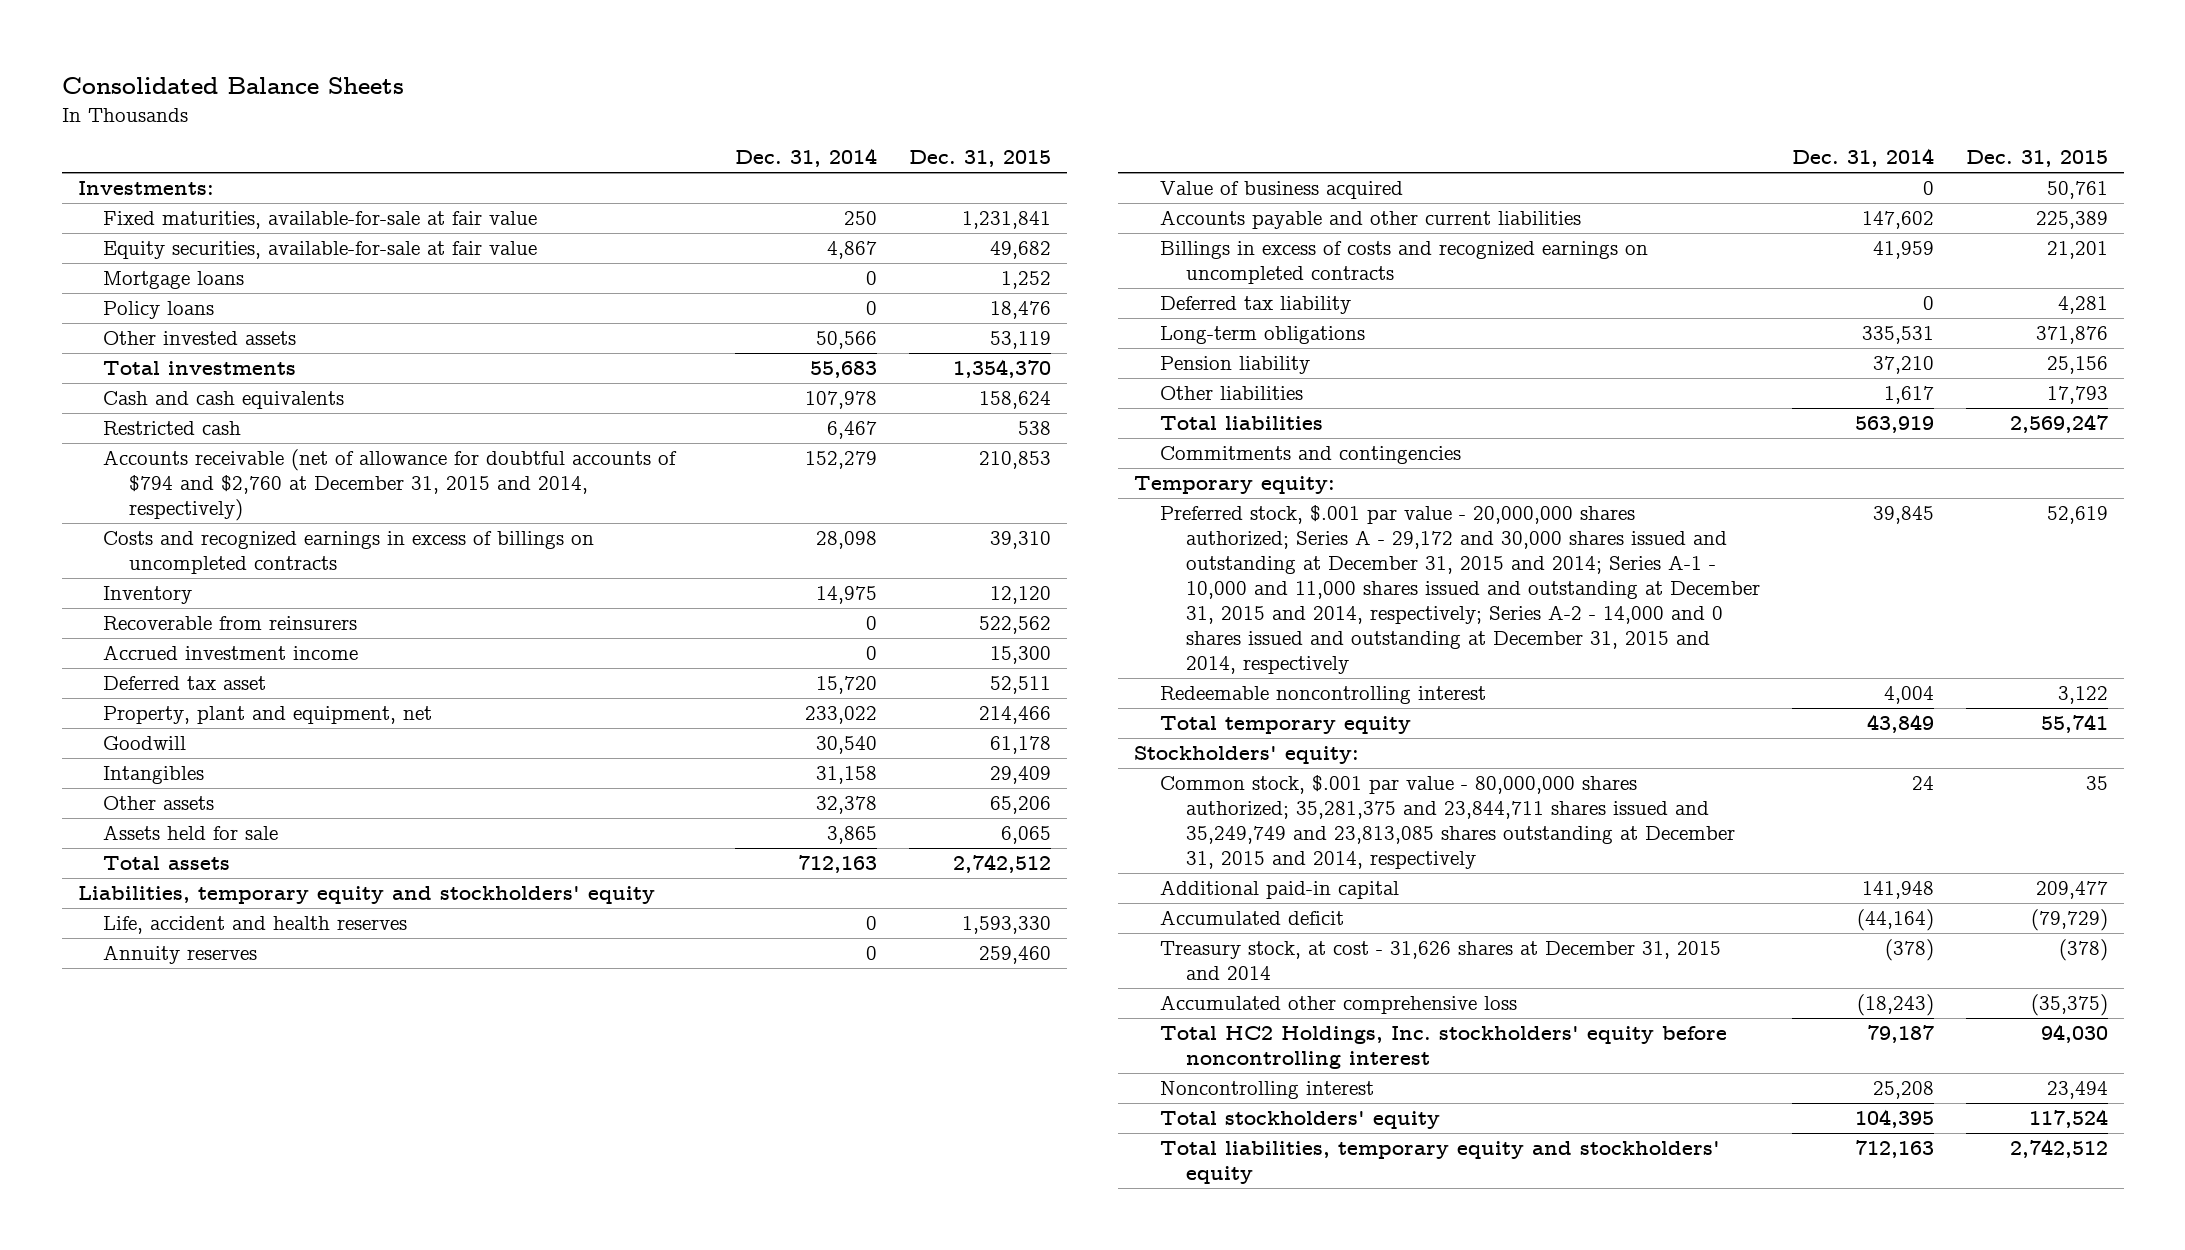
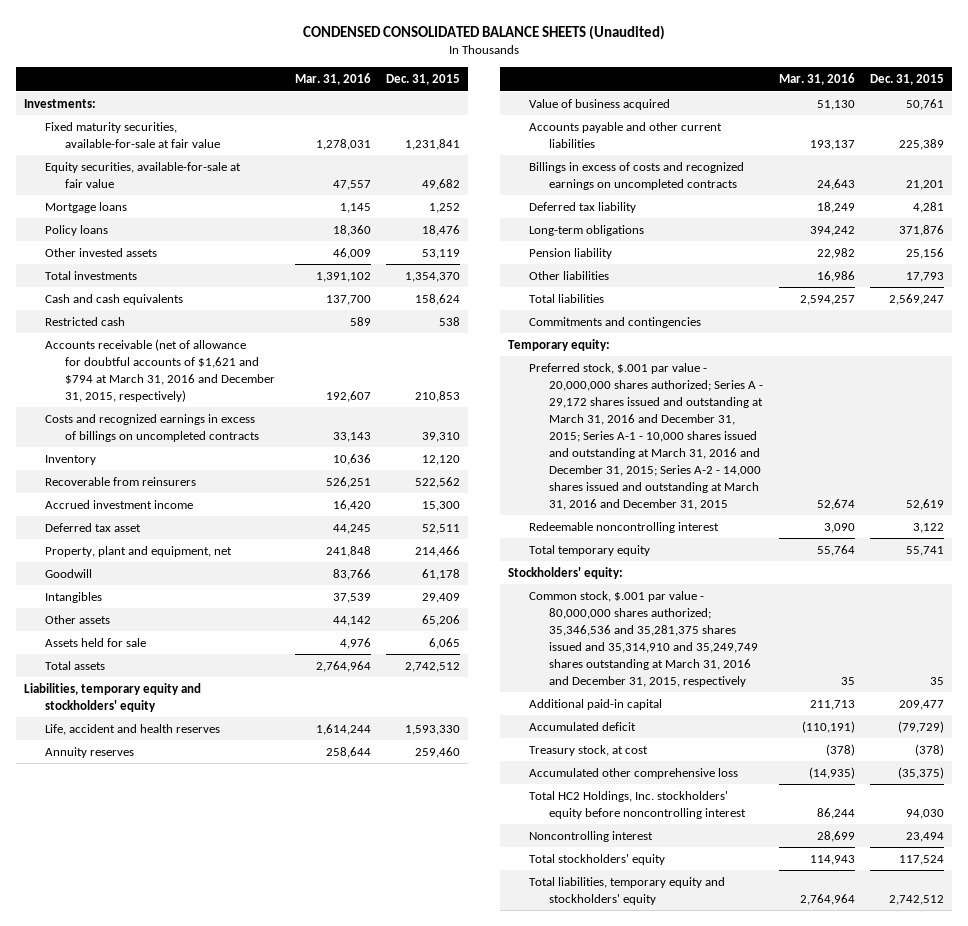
- Consolidated Balance Sheets
+ CONDENSED CONSOLIDATED BALANCE SHEETS (Unaudited)
- | Dec. 31, 2014 | Dec. 31, 2015
+ | Mar. 31, 2016 | Dec. 31, 2015
- Fixed maturities, available-for-sale at fair value | 250 | 1,231,841
+ Fixed maturity securities, available-for-sale at fair value | 1,278,031 | 1,231,841
- Accounts receivable (net of allowance for doubtful accounts of $794 and $2,760 at December 31, 2015 and 2014, respectively) | 152,279 | 210,853
+ Accounts receivable (net of allowance for doubtful accounts of $1,621 and $794 at March 31, 2016 and December 31, 2015, respectively) | 192,607 | 210,853
- Preferred stock, $.001 par value - 20,000,000 shares authorized; Series A - 29,172 and 30,000 shares issued and outstanding at December 31, 2015 and 2014; Series A-1 - 10,000 and 11,000 shares issued and outstanding at December 31, 2015 and 2014, respectively; Series A-2 - 14,000 and 0 shares issued and outstanding at December 31, 2015 and 2014, respectively | 39,845 | 52,619
+ Preferred stock, $.001 par value - 20,000,000 shares authorized; Series A - 29,172 shares issued and outstanding at March 31, 2016 and December 31, 2015; Series A-1 - 10,000 shares issued and outstanding at March 31, 2016 and December 31, 2015; Series A-2 - 14,000 shares issued and outstanding at March 31, 2016 and December 31, 2015 | 52,674 | 52,619
- Common stock, $.001 par value - 80,000,000 shares authorized; 35,281,375 and 23,844,711 shares issued and 35,249,749 and 23,813,085 shares outstanding at December 31, 2015 and 2014, respectively | 24 | 35
+ Common stock, $.001 par value - 80,000,000 shares authorized; 35,346,536 and 35,281,375 shares issued and 35,314,910 and 35,249,749 shares outstanding at March 31, 2016 and December 31, 2015, respectively | 35 | 35
- Treasury stock, at cost - 31,626 shares at December 31, 2015 and 2014 | (378) | (378)
+ Treasury stock, at cost | (378) | (378)

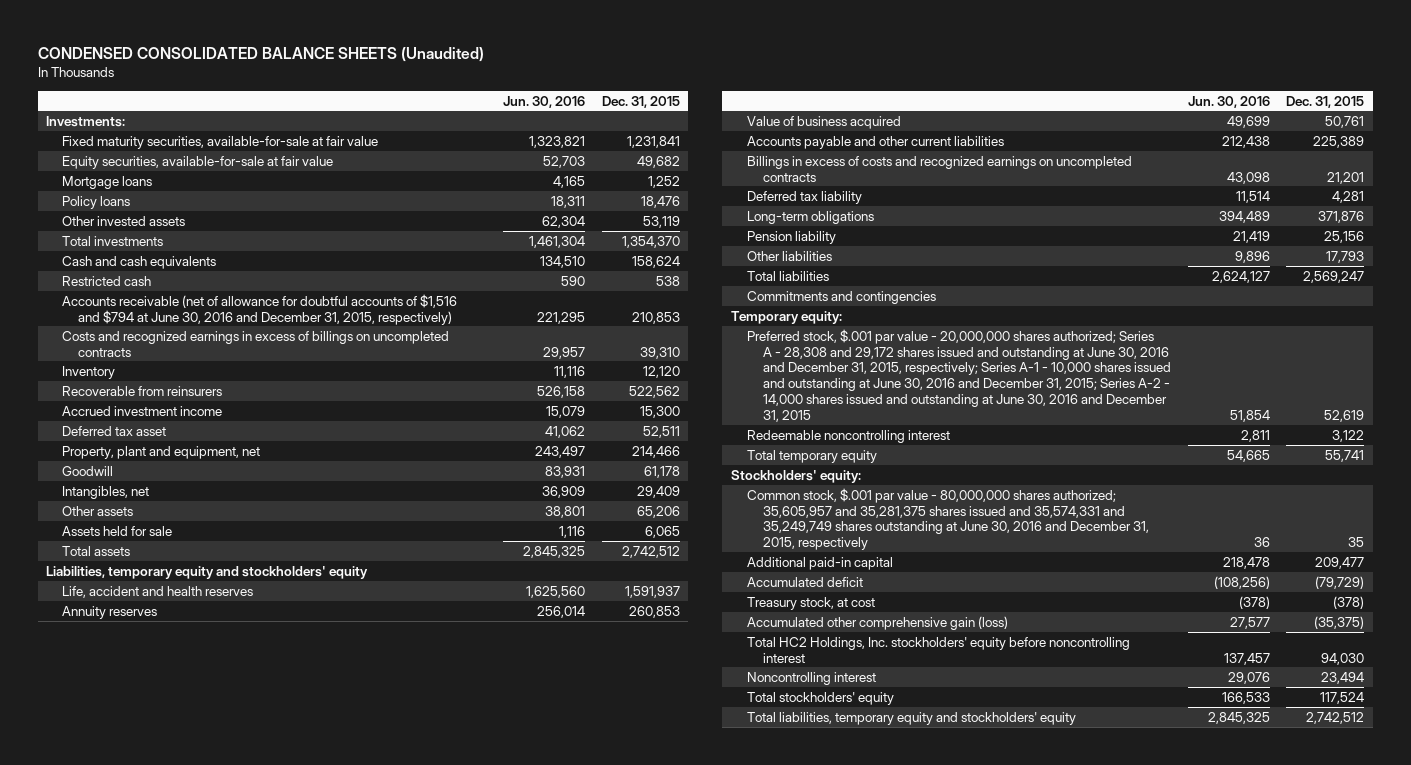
- | Mar. 31, 2016 | Dec. 31, 2015
+ | Jun. 30, 2016 | Dec. 31, 2015
- Accounts receivable (net of allowance for doubtful accounts of $1,621 and $794 at March 31, 2016 and December 31, 2015, respectively) | 192,607 | 210,853
+ Accounts receivable (net of allowance for doubtful accounts of $1,516 and $794 at June 30, 2016 and December 31, 2015, respectively) | 221,295 | 210,853
- Intangibles | 37,539 | 29,409
+ Intangibles, net | 36,909 | 29,409
- Life, accident and health reserves | 1,614,244 | 1,593,330
- Annuity reserves | 258,644 | 259,460
+ Life, accident and health reserves | 1,625,560 | 1,591,937
+ Annuity reserves | 256,014 | 260,853
- Preferred stock, $.001 par value - 20,000,000 shares authorized; Series A - 29,172 shares issued and outstanding at March 31, 2016 and December 31, 2015; Series A-1 - 10,000 shares issued and outstanding at March 31, 2016 and December 31, 2015; Series A-2 - 14,000 shares issued and outstanding at March 31, 2016 and December 31, 2015 | 52,674 | 52,619
+ Preferred stock, $.001 par value - 20,000,000 shares authorized; Series A - 28,308 and 29,172 shares issued and outstanding at June 30, 2016 and December 31, 2015, respectively; Series A-1 - 10,000 shares issued and outstanding at June 30, 2016 and December 31, 2015; Series A-2 - 14,000 shares issued and outstanding at June 30, 2016 and December 31, 2015 | 51,854 | 52,619
- Common stock, $.001 par value - 80,000,000 shares authorized; 35,346,536 and 35,281,375 shares issued and 35,314,910 and 35,249,749 shares outstanding at March 31, 2016 and December 31, 2015, respectively | 35 | 35
+ Common stock, $.001 par value - 80,000,000 shares authorized; 35,605,957 and 35,281,375 shares issued and 35,574,331 and 35,249,749 shares outstanding at June 30, 2016 and December 31, 2015, respectively | 36 | 35
- Accumulated other comprehensive loss | (14,935) | (35,375)
+ Accumulated other comprehensive gain (loss) | 27,577 | (35,375)

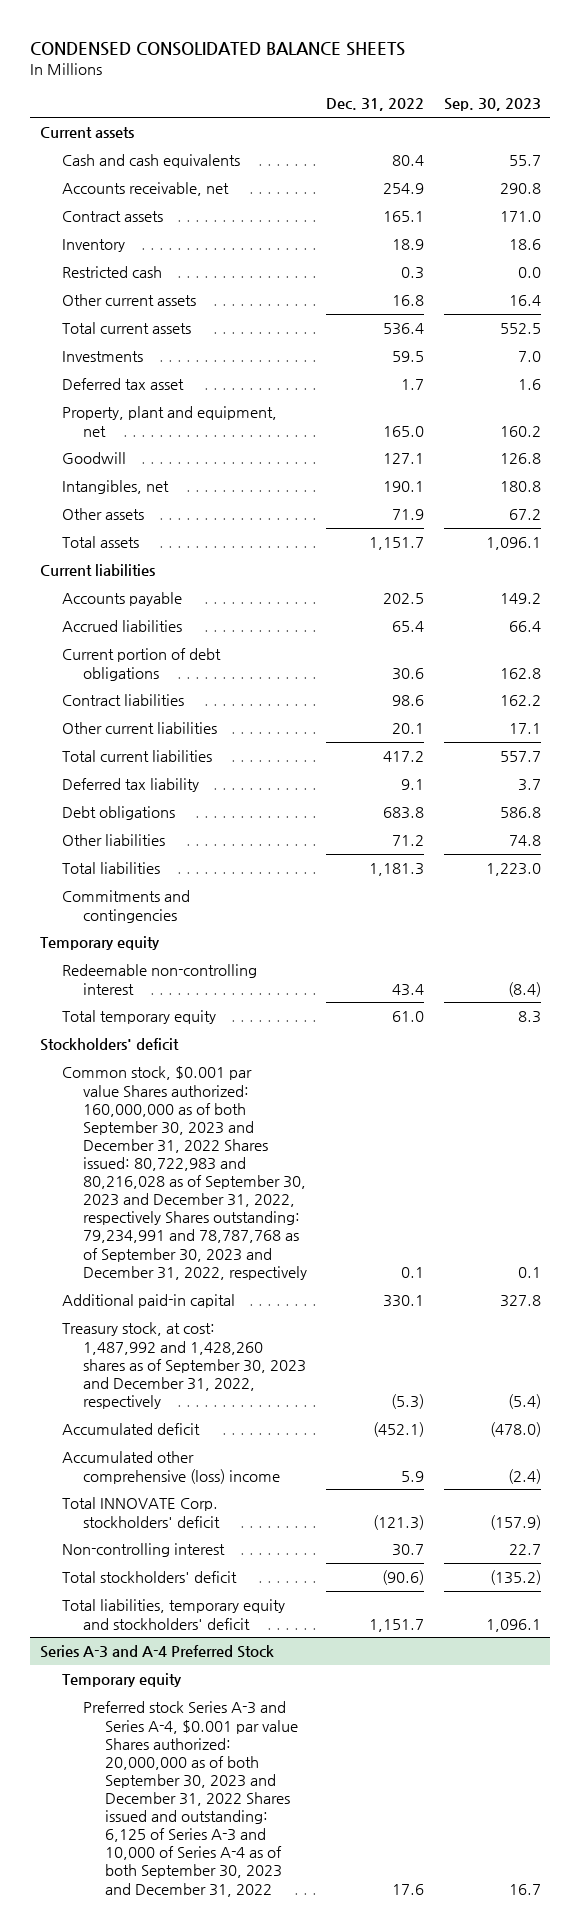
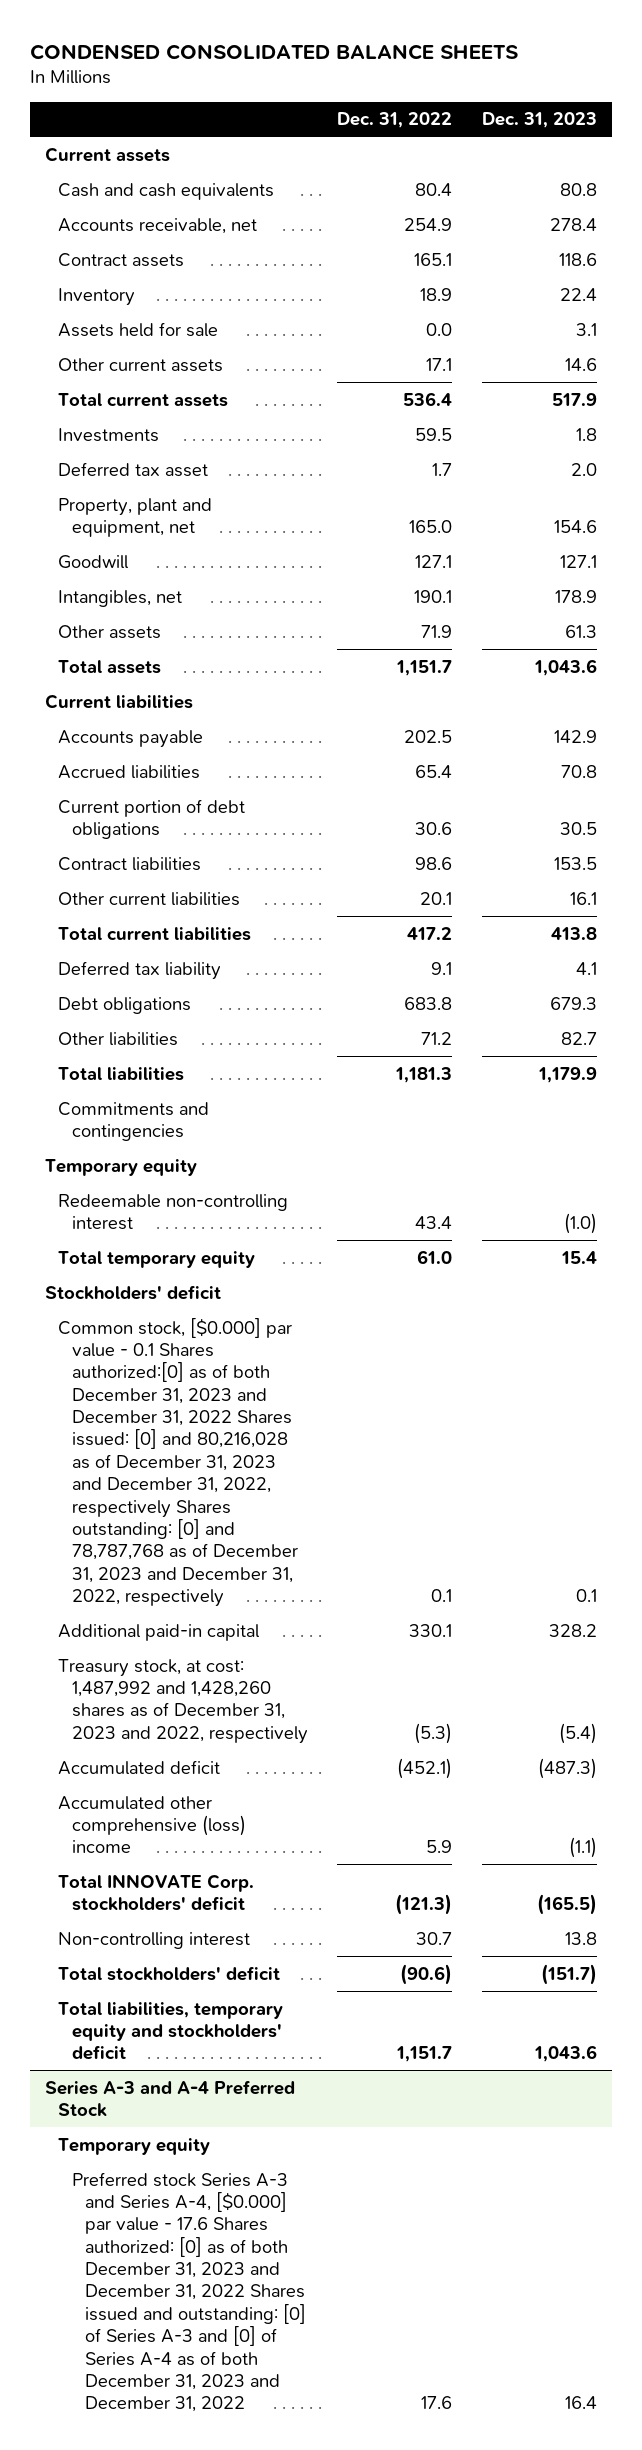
- | Dec. 31, 2022 | Sep. 30, 2023
+ | Dec. 31, 2022 | Dec. 31, 2023
- Restricted cash | 0.3 | 0.0
- Other current assets | 16.8 | 16.4
+ Assets held for sale | 0.0 | 3.1
+ Other current assets | 17.1 | 14.6
- Common stock, $0.001 par value Shares authorized: 160,000,000 as of both September 30, 2023 and December 31, 2022 Shares issued: 80,722,983 and 80,216,028 as of September 30, 2023 and December 31, 2022, respectively Shares outstanding: 79,234,991 and 78,787,768 as of September 30, 2023 and December 31, 2022, respectively | 0.1 | 0.1
+ Common stock, [$0.000] par value - 0.1 Shares authorized:[0] as of both December 31, 2023 and December 31, 2022 Shares issued: [0] and 80,216,028 as of December 31, 2023 and December 31, 2022, respectively Shares outstanding: [0] and 78,787,768 as of December 31, 2023 and December 31, 2022, respectively | 0.1 | 0.1
- Treasury stock, at cost: 1,487,992 and 1,428,260 shares as of September 30, 2023 and December 31, 2022, respectively | (5.3) | (5.4)
+ Treasury stock, at cost: 1,487,992 and 1,428,260 shares as of December 31, 2023 and 2022, respectively | (5.3) | (5.4)
@ Series A-3 and A-4 Preferred Stock
- Preferred stock Series A-3 and Series A-4, $0.001 par value Shares authorized: 20,000,000 as of both September 30, 2023 and December 31, 2022 Shares issued and outstanding: 6,125 of Series A-3 and 10,000 of Series A-4 as of both September 30, 2023 and December 31, 2022 | 17.6 | 16.7
+ Preferred stock Series A-3 and Series A-4, [$0.000] par value - 17.6 Shares authorized: [0] as of both December 31, 2023 and December 31, 2022 Shares issued and outstanding: [0] of Series A-3 and [0] of Series A-4 as of both December 31, 2023 and December 31, 2022 | 17.6 | 16.4

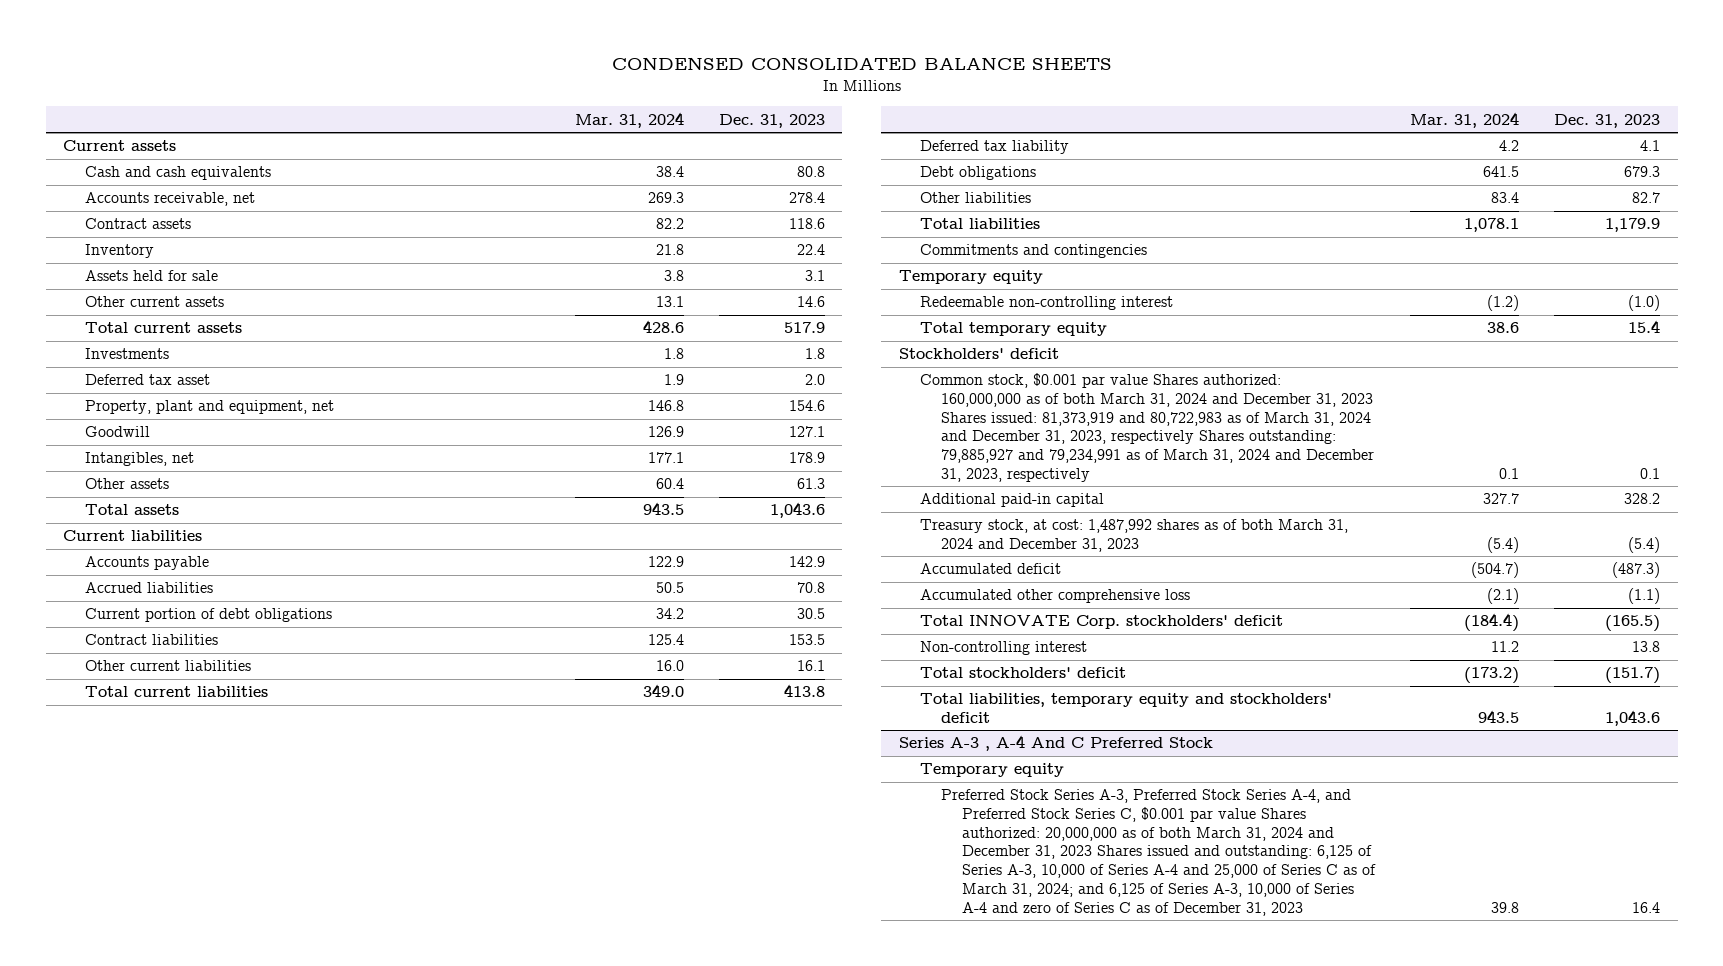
- | Dec. 31, 2022 | Dec. 31, 2023
+ | Mar. 31, 2024 | Dec. 31, 2023
- Common stock, [$0.000] par value - 0.1 Shares authorized:[0] as of both December 31, 2023 and December 31, 2022 Shares issued: [0] and 80,216,028 as of December 31, 2023 and December 31, 2022, respectively Shares outstanding: [0] and 78,787,768 as of December 31, 2023 and December 31, 2022, respectively | 0.1 | 0.1
+ Common stock, $0.001 par value Shares authorized: 160,000,000 as of both March 31, 2024 and December 31, 2023 Shares issued: 81,373,919 and 80,722,983 as of March 31, 2024 and December 31, 2023, respectively Shares outstanding: 79,885,927 and 79,234,991 as of March 31, 2024 and December 31, 2023, respectively | 0.1 | 0.1
- Treasury stock, at cost: 1,487,992 and 1,428,260 shares as of December 31, 2023 and 2022, respectively | (5.3) | (5.4)
+ Treasury stock, at cost: 1,487,992 shares as of both March 31, 2024 and December 31, 2023 | (5.4) | (5.4)
- Accumulated other comprehensive (loss) income | 5.9 | (1.1)
+ Accumulated other comprehensive loss | (2.1) | (1.1)
- Series A-3 and A-4 Preferred Stock
+ Series A-3 , A-4 And C Preferred Stock
- Preferred stock Series A-3 and Series A-4, [$0.000] par value - 17.6 Shares authorized: [0] as of both December 31, 2023 and December 31, 2022 Shares issued and outstanding: [0] of Series A-3 and [0] of Series A-4 as of both December 31, 2023 and December 31, 2022 | 17.6 | 16.4
+ Preferred Stock Series A-3, Preferred Stock Series A-4, and Preferred Stock Series C, $0.001 par value Shares authorized: 20,000,000 as of both March 31, 2024 and December 31, 2023 Shares issued and outstanding: 6,125 of Series A-3, 10,000 of Series A-4 and 25,000 of Series C as of March 31, 2024; and 6,125 of Series A-3, 10,000 of Series A-4 and zero of Series C as of December 31, 2023 | 39.8 | 16.4

